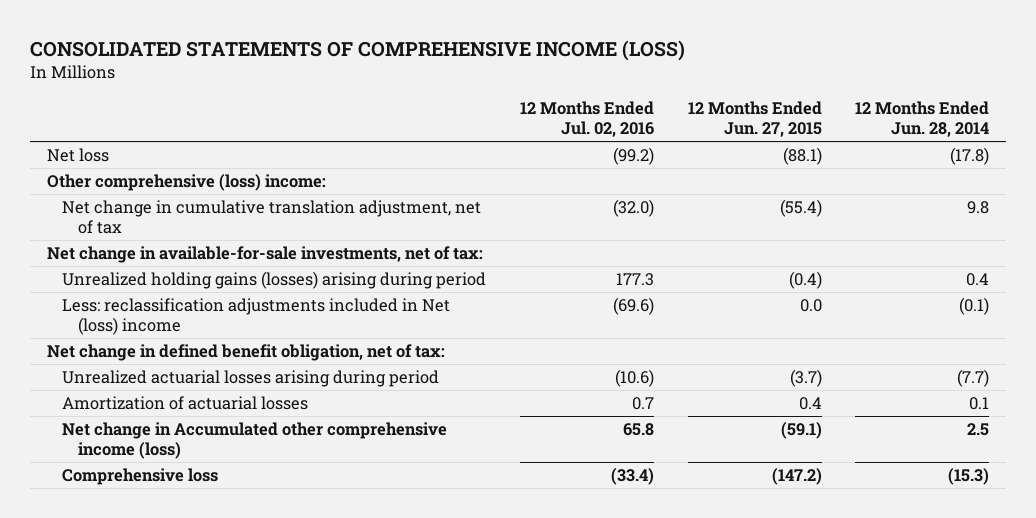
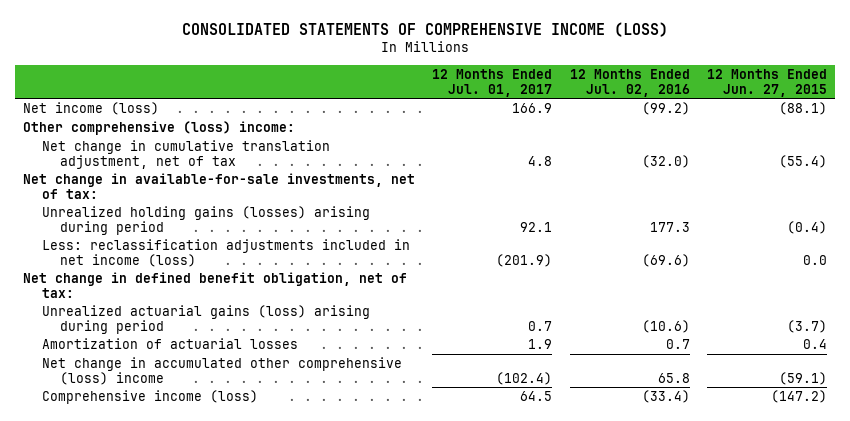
- | 12 Months Ended Jul. 02, 2016 | 12 Months Ended Jun. 27, 2015 | 12 Months Ended Jun. 28, 2014
+ | 12 Months Ended Jul. 01, 2017 | 12 Months Ended Jul. 02, 2016 | 12 Months Ended Jun. 27, 2015
- Net loss | (99.2) | (88.1) | (17.8)
+ Net income (loss) | 166.9 | (99.2) | (88.1)
- Less: reclassification adjustments included in Net (loss) income | (69.6) | 0.0 | (0.1)
+ Less: reclassification adjustments included in net income (loss) | (201.9) | (69.6) | 0.0
- Unrealized actuarial losses arising during period | (10.6) | (3.7) | (7.7)
+ Unrealized actuarial gains (loss) arising during period | 0.7 | (10.6) | (3.7)
- Net change in Accumulated other comprehensive income (loss) | 65.8 | (59.1) | 2.5
- Comprehensive loss | (33.4) | (147.2) | (15.3)
+ Net change in accumulated other comprehensive (loss) income | (102.4) | 65.8 | (59.1)
+ Comprehensive income (loss) | 64.5 | (33.4) | (147.2)

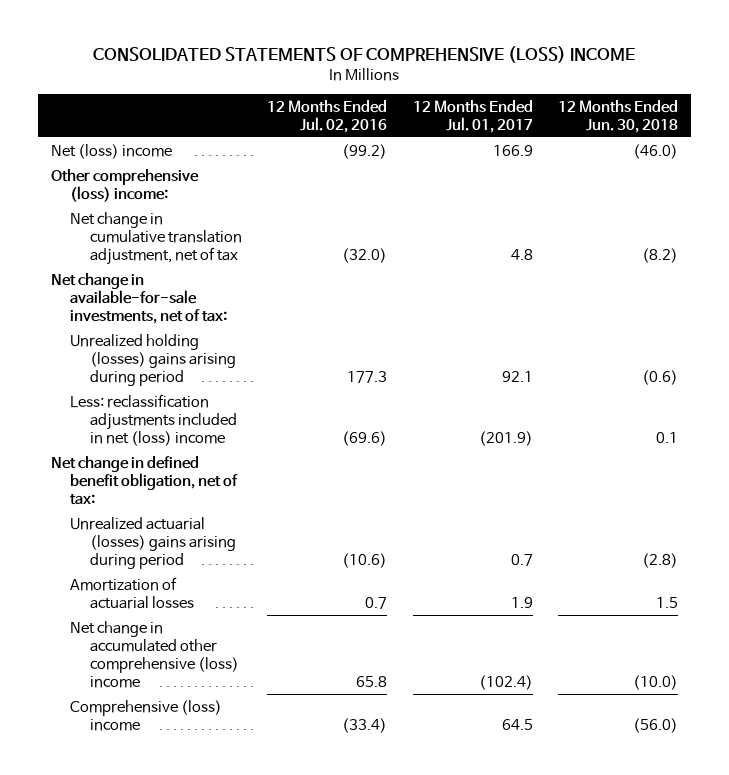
- CONSOLIDATED STATEMENTS OF COMPREHENSIVE INCOME (LOSS)
+ CONSOLIDATED STATEMENTS OF COMPREHENSIVE (LOSS) INCOME
- | 12 Months Ended Jul. 01, 2017 | 12 Months Ended Jul. 02, 2016 | 12 Months Ended Jun. 27, 2015
+ | 12 Months Ended Jul. 02, 2016 | 12 Months Ended Jul. 01, 2017 | 12 Months Ended Jun. 30, 2018
- Net income (loss) | 166.9 | (99.2) | (88.1)
+ Net (loss) income | (99.2) | 166.9 | (46.0)
- Unrealized holding gains (losses) arising during period | 92.1 | 177.3 | (0.4)
- Less: reclassification adjustments included in net income (loss) | (201.9) | (69.6) | 0.0
+ Unrealized holding (losses) gains arising during period | 177.3 | 92.1 | (0.6)
+ Less: reclassification adjustments included in net (loss) income | (69.6) | (201.9) | 0.1
- Unrealized actuarial gains (loss) arising during period | 0.7 | (10.6) | (3.7)
+ Unrealized actuarial (losses) gains arising during period | (10.6) | 0.7 | (2.8)
- Comprehensive income (loss) | 64.5 | (33.4) | (147.2)
+ Comprehensive (loss) income | (33.4) | 64.5 | (56.0)

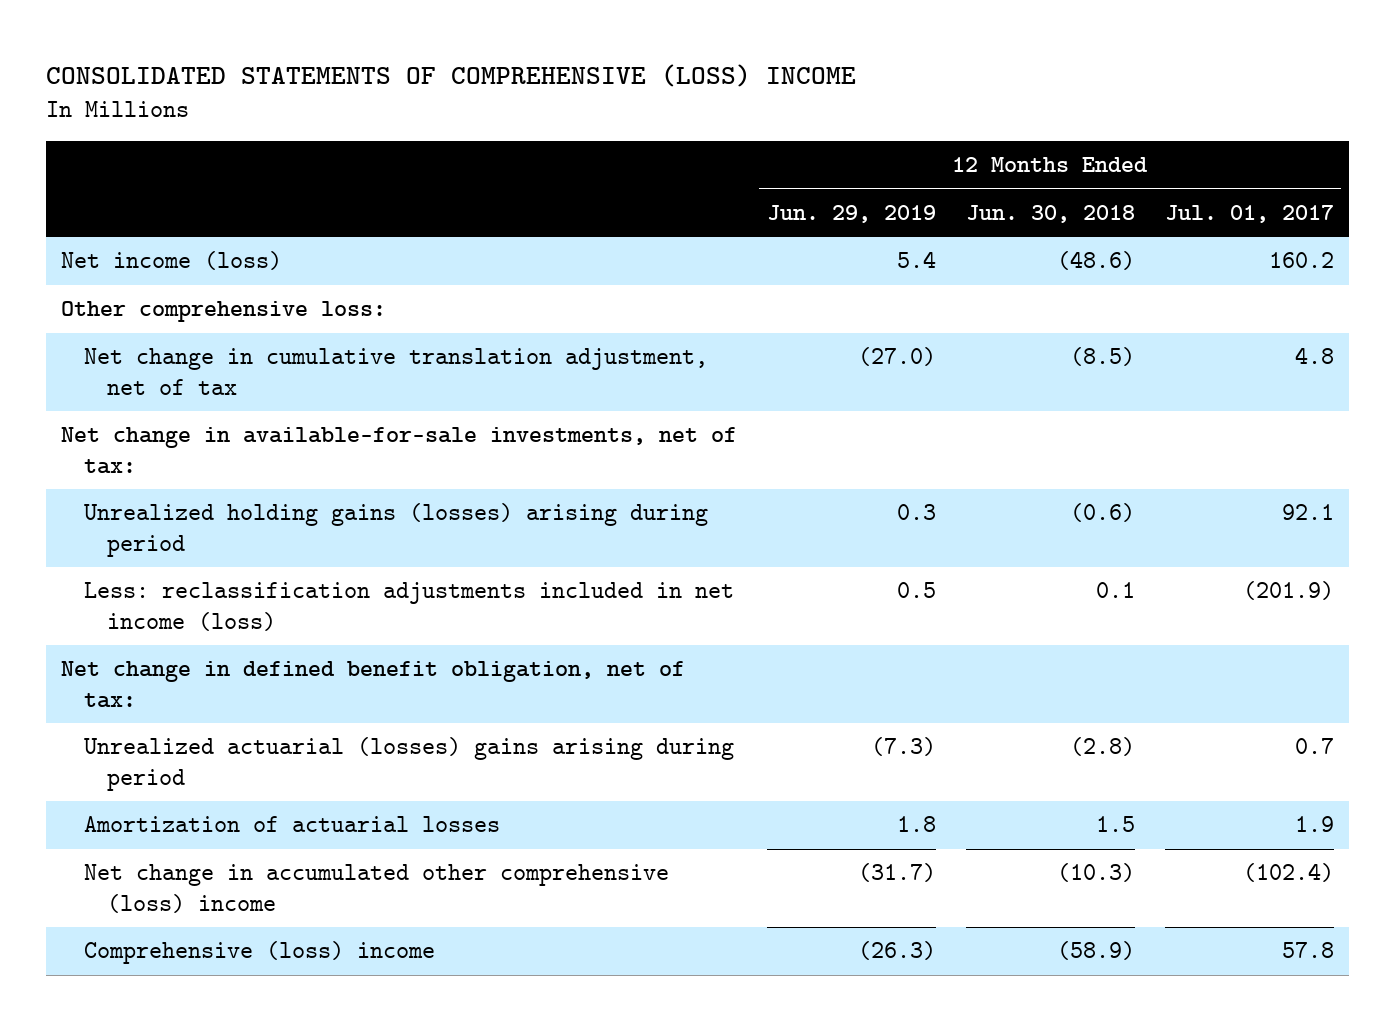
- | 12 Months Ended Jul. 02, 2016 | 12 Months Ended Jul. 01, 2017 | 12 Months Ended Jun. 30, 2018
+ | 12 Months Ended Jun. 29, 2019 | 12 Months Ended Jun. 30, 2018 | 12 Months Ended Jul. 01, 2017
- Net (loss) income | (99.2) | 166.9 | (46.0)
- Other comprehensive (loss) income:
- Net change in cumulative translation adjustment, net of tax | (32.0) | 4.8 | (8.2)
+ Net income (loss) | 5.4 | (48.6) | 160.2
+ Other comprehensive loss:
+ Net change in cumulative translation adjustment, net of tax | (27.0) | (8.5) | 4.8
- Unrealized holding (losses) gains arising during period | 177.3 | 92.1 | (0.6)
- Less: reclassification adjustments included in net (loss) income | (69.6) | (201.9) | 0.1
+ Unrealized holding gains (losses) arising during period | 0.3 | (0.6) | 92.1
+ Less: reclassification adjustments included in net income (loss) | 0.5 | 0.1 | (201.9)
- Net change in accumulated other comprehensive (loss) income | 65.8 | (102.4) | (10.0)
- Comprehensive (loss) income | (33.4) | 64.5 | (56.0)
+ Net change in accumulated other comprehensive (loss) income | (31.7) | (10.3) | (102.4)
+ Comprehensive (loss) income | (26.3) | (58.9) | 57.8

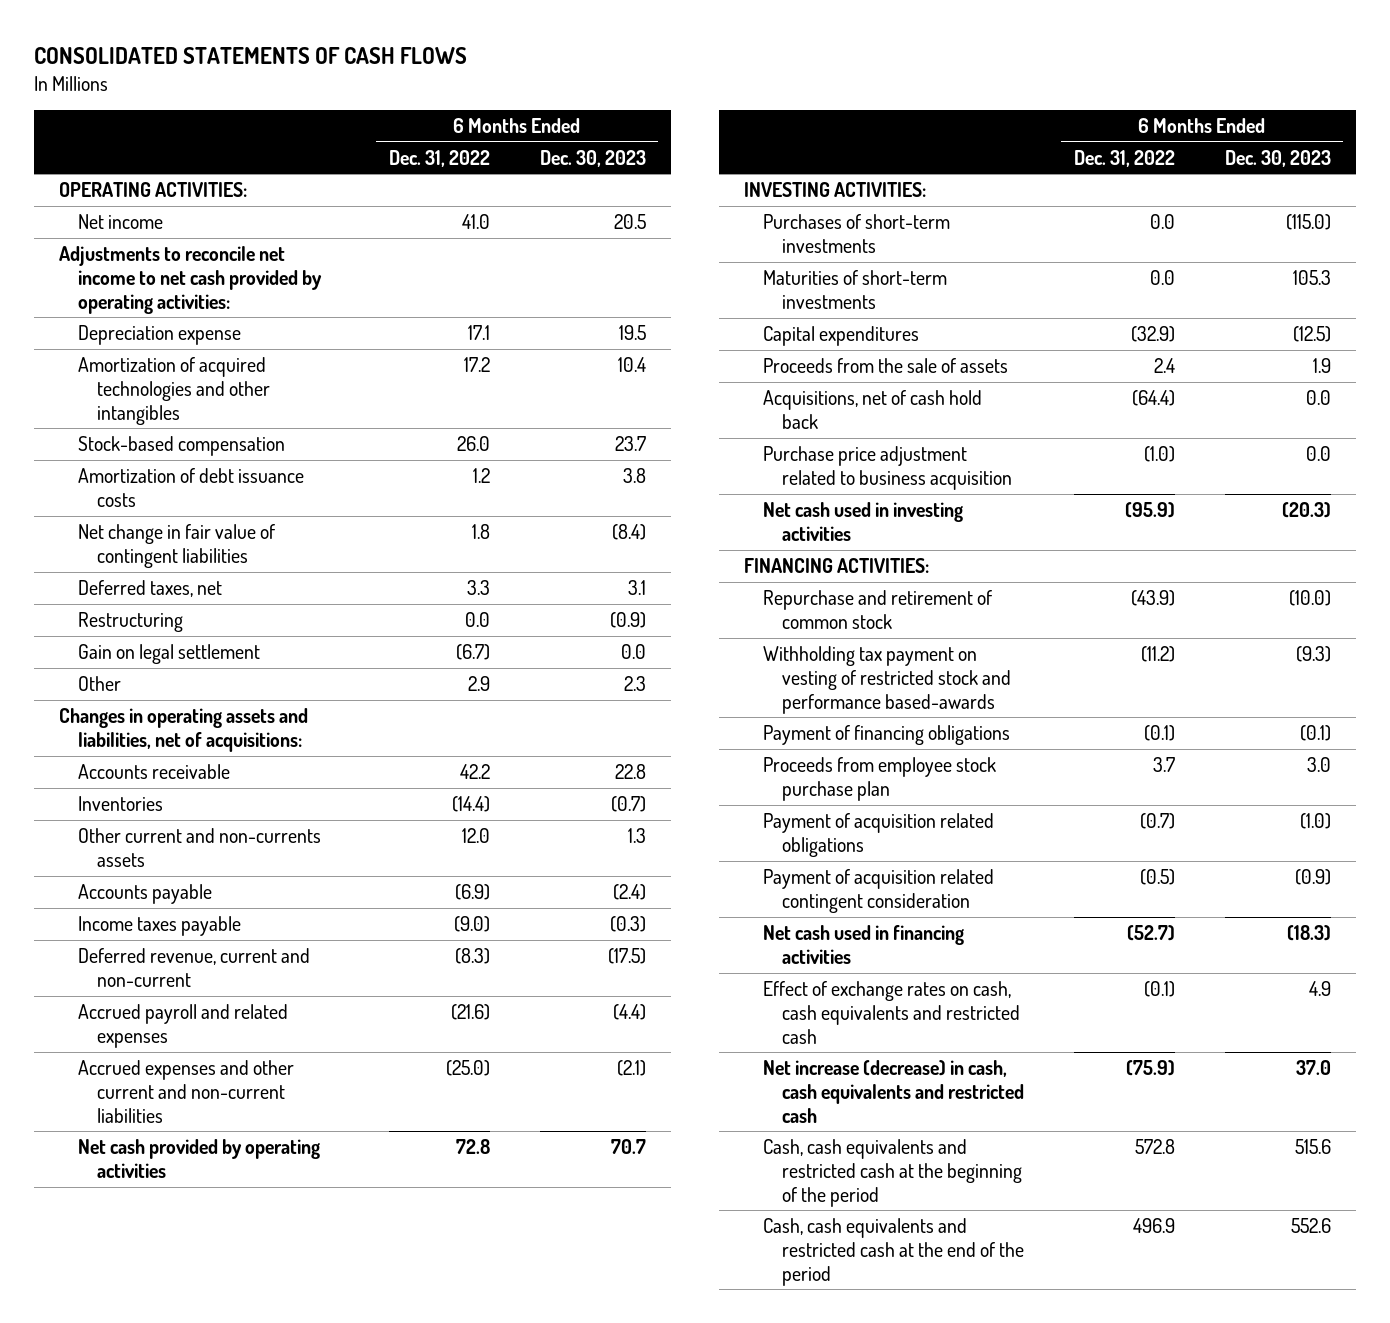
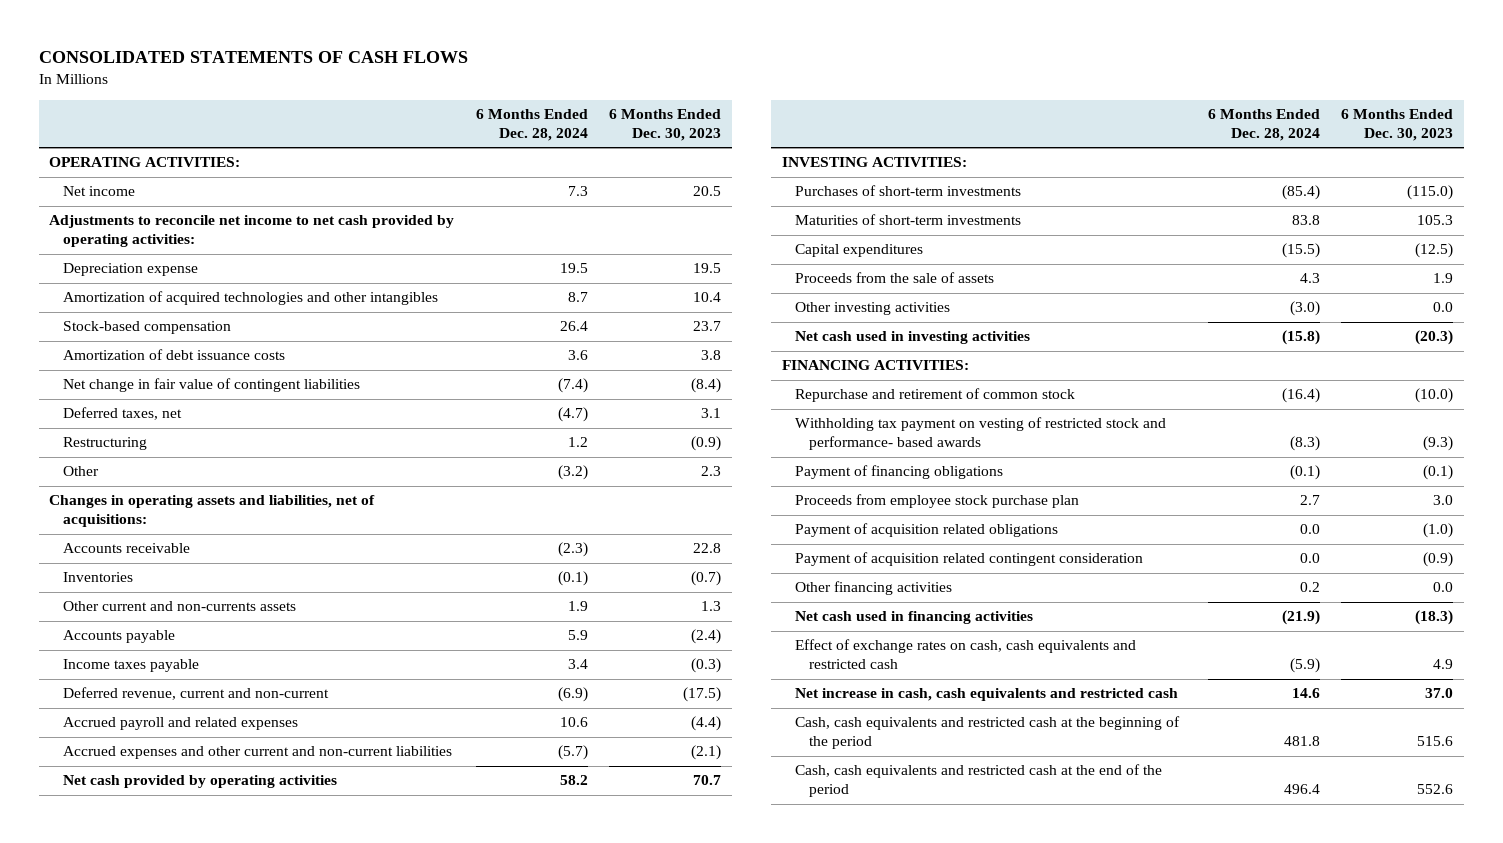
- | 6 Months Ended Dec. 31, 2022 | 6 Months Ended Dec. 30, 2023
+ | 6 Months Ended Dec. 28, 2024 | 6 Months Ended Dec. 30, 2023
- Gain on legal settlement | (6.7) | 0.0
- Acquisitions, net of cash hold back | (64.4) | 0.0
- Purchase price adjustment related to business acquisition | (1.0) | 0.0
+ Other investing activities | (3.0) | 0.0
- Withholding tax payment on vesting of restricted stock and performance based-awards | (11.2) | (9.3)
+ Withholding tax payment on vesting of restricted stock and performance- based awards | (8.3) | (9.3)
+ Other financing activities | 0.2 | 0.0
- Net increase (decrease) in cash, cash equivalents and restricted cash | (75.9) | 37.0
+ Net increase in cash, cash equivalents and restricted cash | 14.6 | 37.0

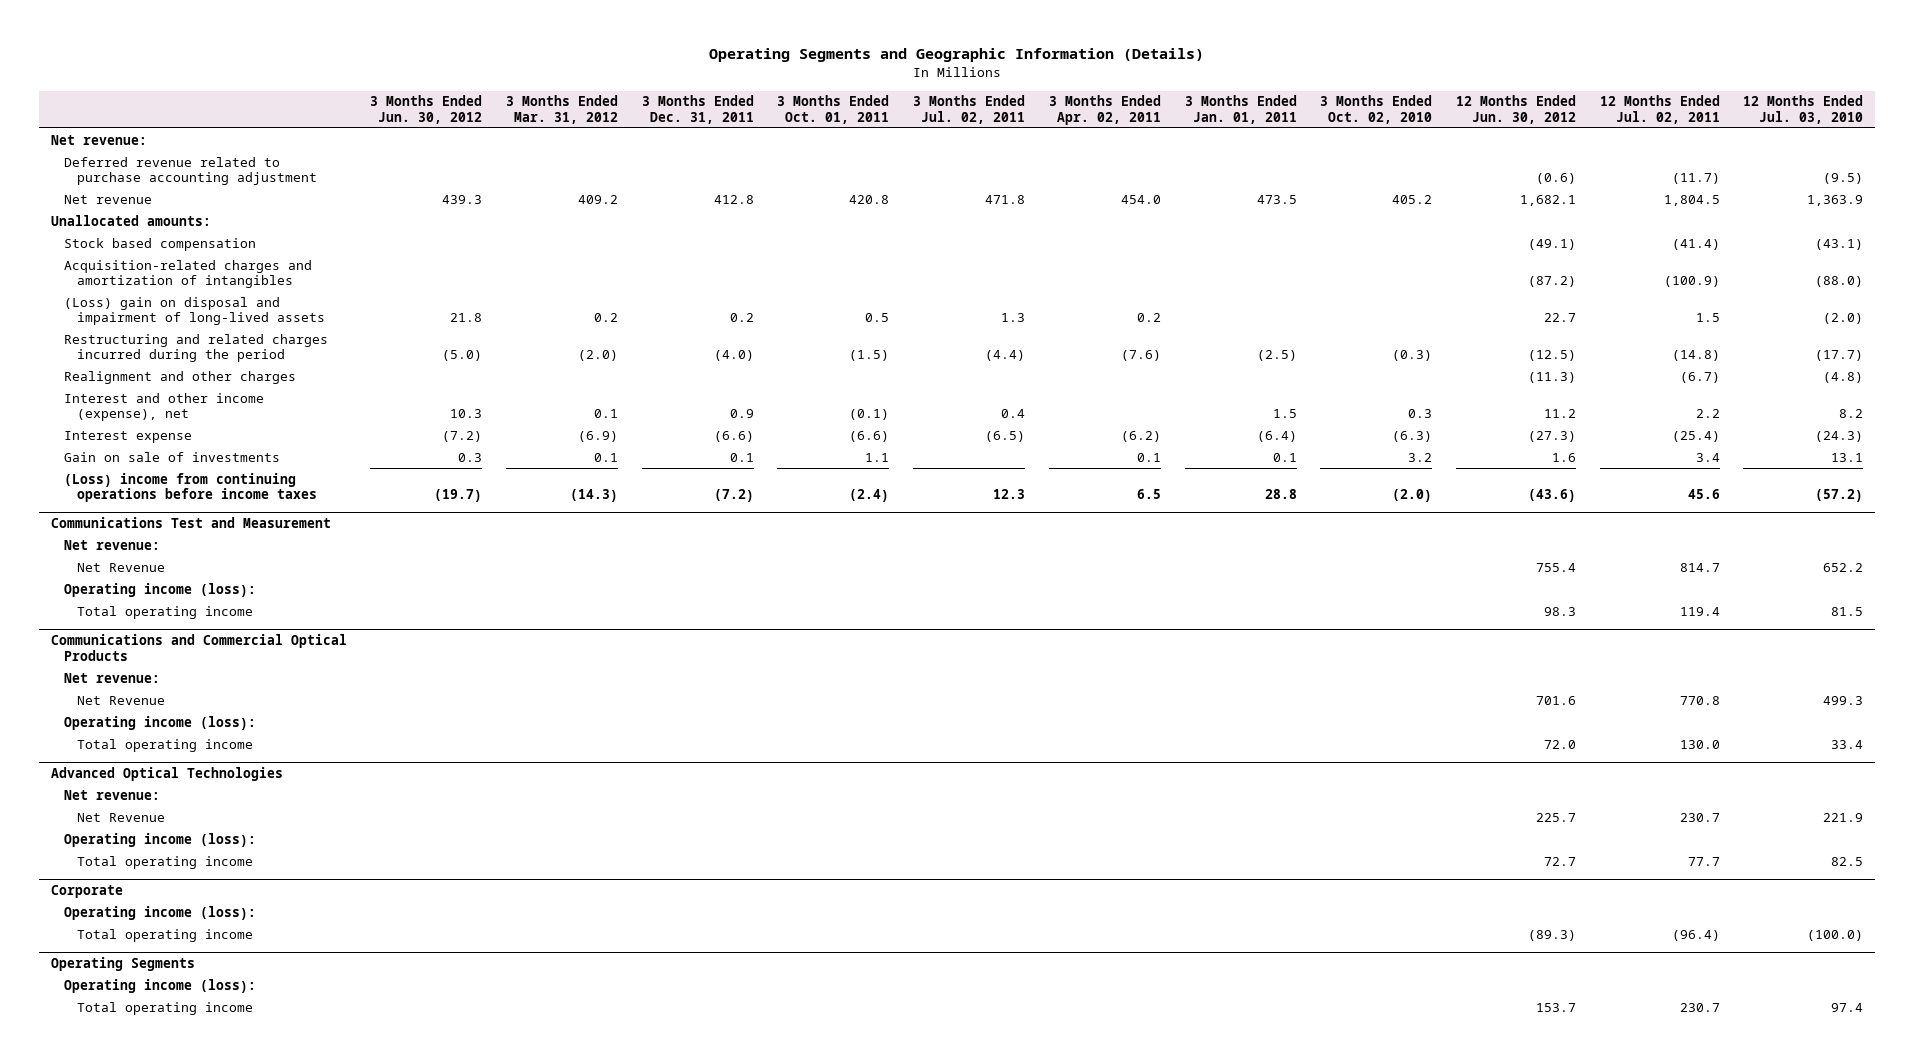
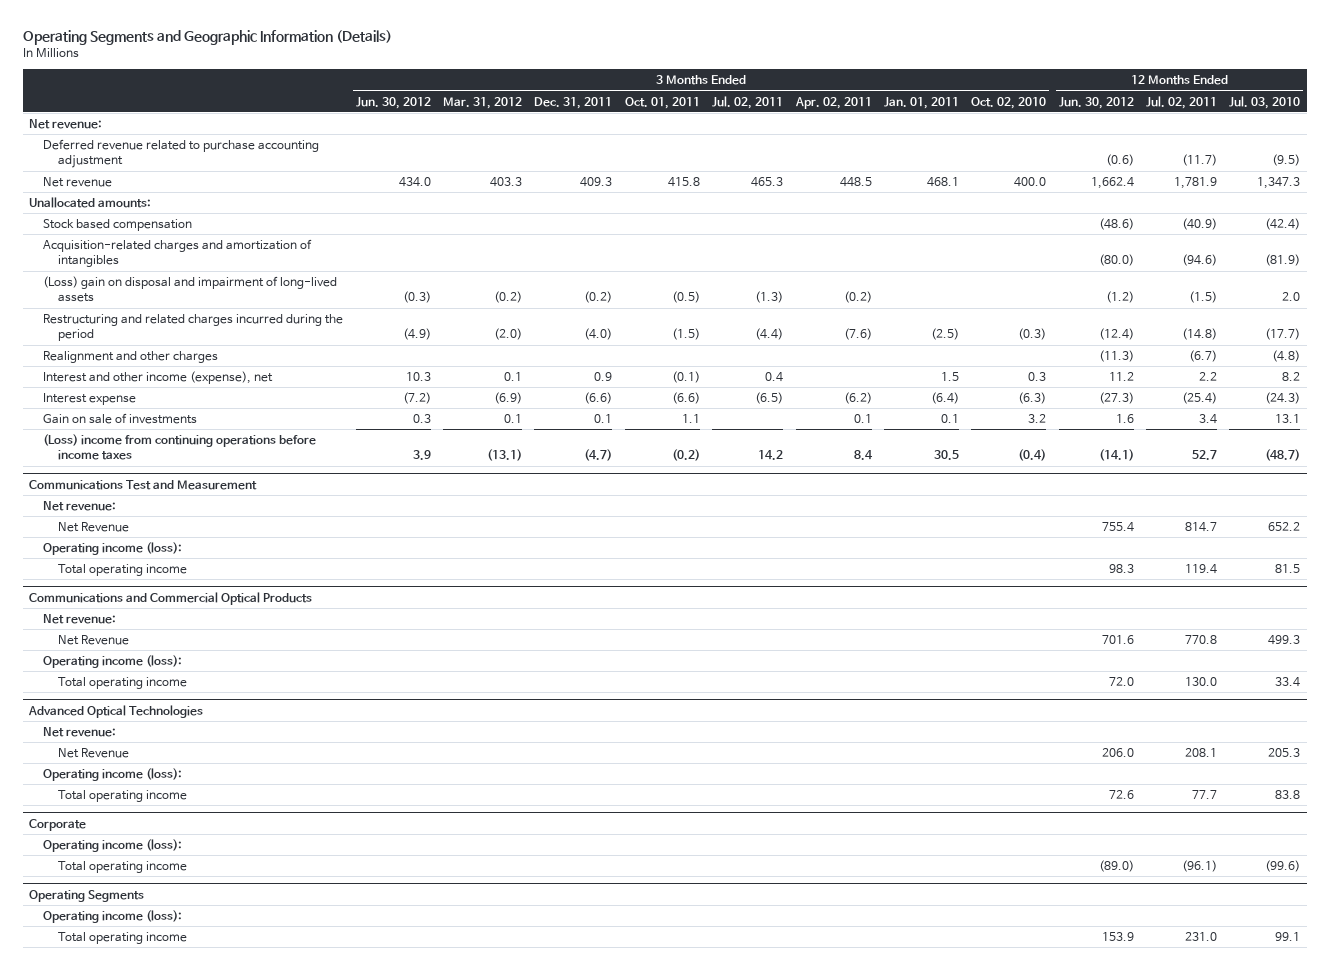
- Net revenue | 439.3 | 409.2 | 412.8 | 420.8 | 471.8 | 454.0 | 473.5 | 405.2 | 1,682.1 | 1,804.5 | 1,363.9
+ Net revenue | 434.0 | 403.3 | 409.3 | 415.8 | 465.3 | 448.5 | 468.1 | 400.0 | 1,662.4 | 1,781.9 | 1,347.3
- Stock based compensation | | | | | | | | | (49.1) | (41.4) | (43.1)
- Acquisition-related charges and amortization of intangibles | | | | | | | | | (87.2) | (100.9) | (88.0)
- (Loss) gain on disposal and impairment of long-lived assets | 21.8 | 0.2 | 0.2 | 0.5 | 1.3 | 0.2 | | | 22.7 | 1.5 | (2.0)
- Restructuring and related charges incurred during the period | (5.0) | (2.0) | (4.0) | (1.5) | (4.4) | (7.6) | (2.5) | (0.3) | (12.5) | (14.8) | (17.7)
+ Stock based compensation | | | | | | | | | (48.6) | (40.9) | (42.4)
+ Acquisition-related charges and amortization of intangibles | | | | | | | | | (80.0) | (94.6) | (81.9)
+ (Loss) gain on disposal and impairment of long-lived assets | (0.3) | (0.2) | (0.2) | (0.5) | (1.3) | (0.2) | | | (1.2) | (1.5) | 2.0
+ Restructuring and related charges incurred during the period | (4.9) | (2.0) | (4.0) | (1.5) | (4.4) | (7.6) | (2.5) | (0.3) | (12.4) | (14.8) | (17.7)
- (Loss) income from continuing operations before income taxes | (19.7) | (14.3) | (7.2) | (2.4) | 12.3 | 6.5 | 28.8 | (2.0) | (43.6) | 45.6 | (57.2)
+ (Loss) income from continuing operations before income taxes | 3.9 | (13.1) | (4.7) | (0.2) | 14.2 | 8.4 | 30.5 | (0.4) | (14.1) | 52.7 | (48.7)
@ Advanced Optical Technologies
- Net Revenue | | | | | | | | | 225.7 | 230.7 | 221.9
+ Net Revenue | | | | | | | | | 206.0 | 208.1 | 205.3
- Total operating income | | | | | | | | | 72.7 | 77.7 | 82.5
+ Total operating income | | | | | | | | | 72.6 | 77.7 | 83.8
@ Corporate
- Total operating income | | | | | | | | | (89.3) | (96.4) | (100.0)
+ Total operating income | | | | | | | | | (89.0) | (96.1) | (99.6)
@ Operating Segments
- Total operating income | | | | | | | | | 153.7 | 230.7 | 97.4
+ Total operating income | | | | | | | | | 153.9 | 231.0 | 99.1

